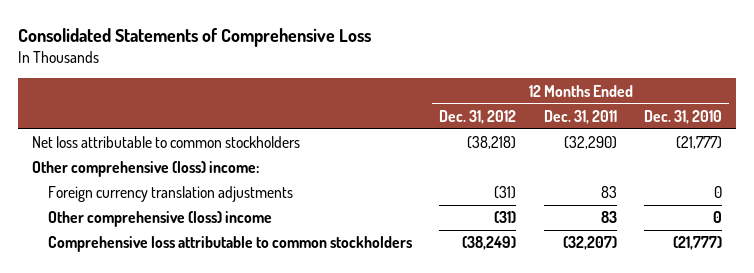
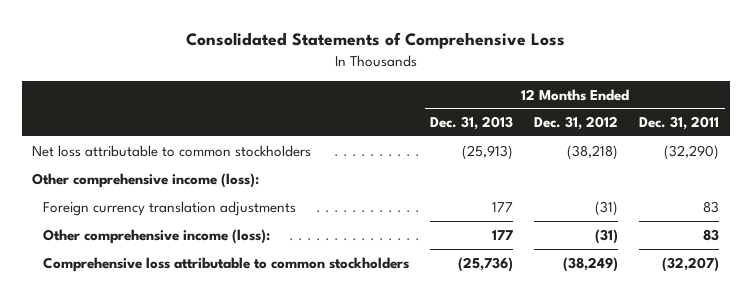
- | 12 Months Ended Dec. 31, 2012 | 12 Months Ended Dec. 31, 2011 | 12 Months Ended Dec. 31, 2010
+ | 12 Months Ended Dec. 31, 2013 | 12 Months Ended Dec. 31, 2012 | 12 Months Ended Dec. 31, 2011
- Other comprehensive (loss) income:
+ Other comprehensive income (loss):
- Other comprehensive (loss) income | (31) | 83 | 0
+ Other comprehensive income (loss): | 177 | (31) | 83

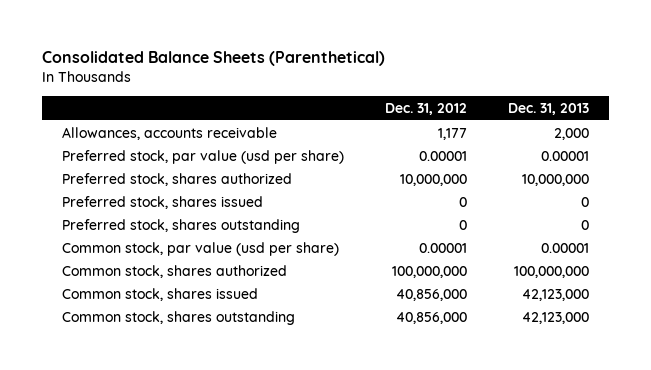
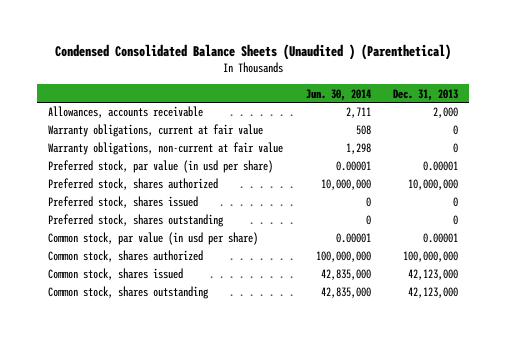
- Consolidated Balance Sheets (Parenthetical)
+ Condensed Consolidated Balance Sheets (Unaudited ) (Parenthetical)
- | Dec. 31, 2012 | Dec. 31, 2013
+ | Jun. 30, 2014 | Dec. 31, 2013
- Preferred stock, par value (usd per share) | 0.00001 | 0.00001
+ Warranty obligations, current at fair value | 508 | 0
+ Warranty obligations, non-current at fair value | 1,298 | 0
+ Preferred stock, par value (in usd per share) | 0.00001 | 0.00001
- Common stock, par value (usd per share) | 0.00001 | 0.00001
+ Common stock, par value (in usd per share) | 0.00001 | 0.00001

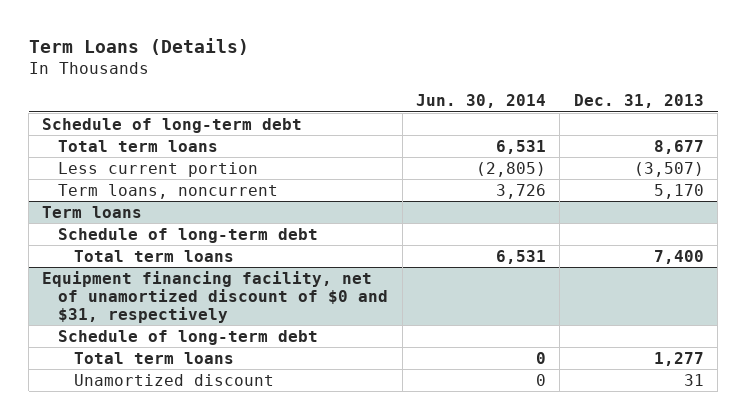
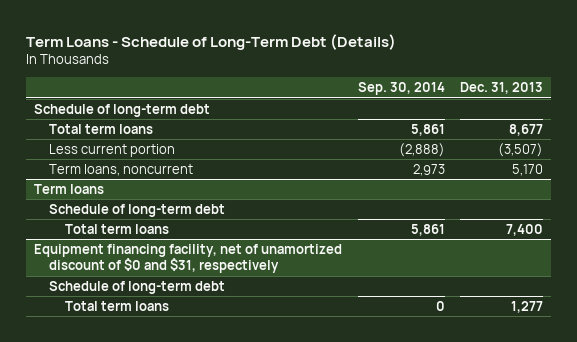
- Term Loans (Details)
+ Term Loans - Schedule of Long-Term Debt (Details)
- | Jun. 30, 2014 | Dec. 31, 2013
+ | Sep. 30, 2014 | Dec. 31, 2013
@ Equipment financing facility, net of unamortized discount of $0 and $31, respectively
- Unamortized discount | 0 | 31

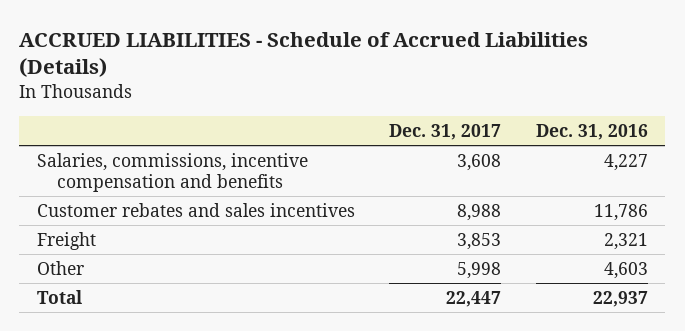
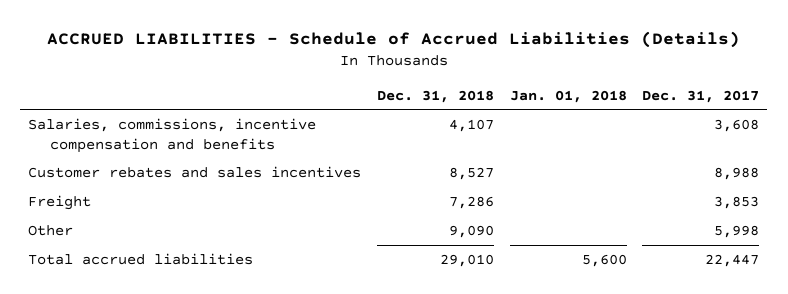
- | Dec. 31, 2017 | Dec. 31, 2016
+ | Dec. 31, 2018 | Jan. 01, 2018 | Dec. 31, 2017
- Total | 22,447 | 22,937
+ Total accrued liabilities | 29,010 | 5,600 | 22,447

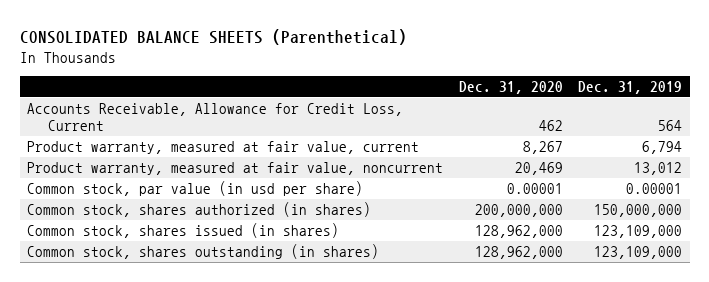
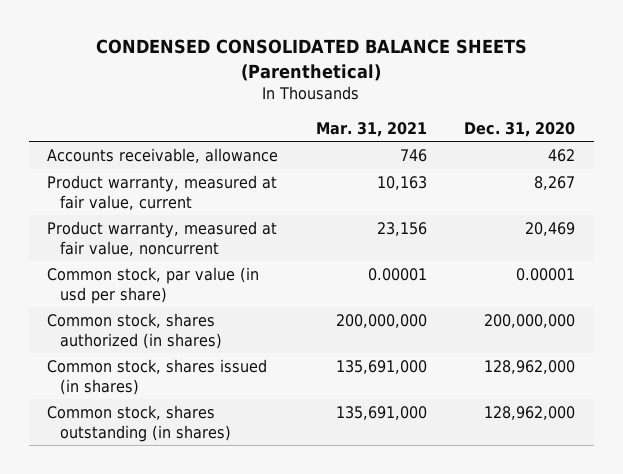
- CONSOLIDATED BALANCE SHEETS (Parenthetical)
+ CONDENSED CONSOLIDATED BALANCE SHEETS (Parenthetical)
- | Dec. 31, 2020 | Dec. 31, 2019
+ | Mar. 31, 2021 | Dec. 31, 2020
- Accounts Receivable, Allowance for Credit Loss, Current | 462 | 564
+ Accounts receivable, allowance | 746 | 462

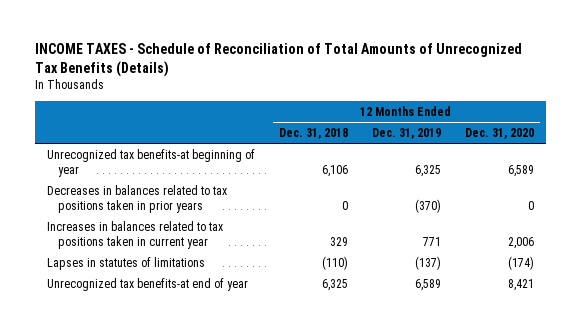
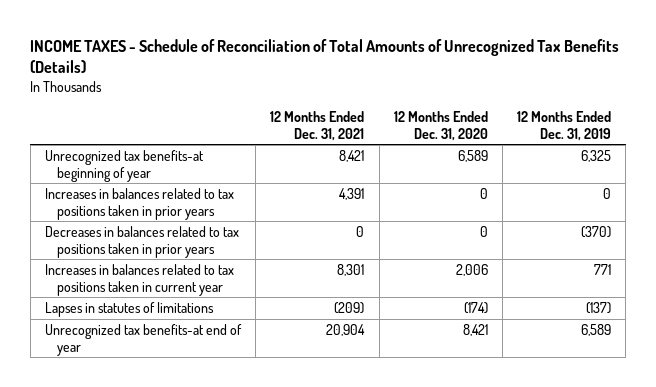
- | 12 Months Ended Dec. 31, 2018 | 12 Months Ended Dec. 31, 2019 | 12 Months Ended Dec. 31, 2020
+ | 12 Months Ended Dec. 31, 2021 | 12 Months Ended Dec. 31, 2020 | 12 Months Ended Dec. 31, 2019
+ Increases in balances related to tax positions taken in prior years | 4,391 | 0 | 0

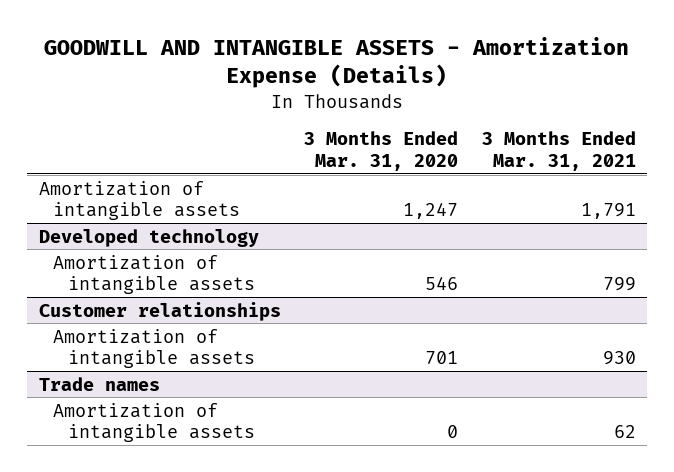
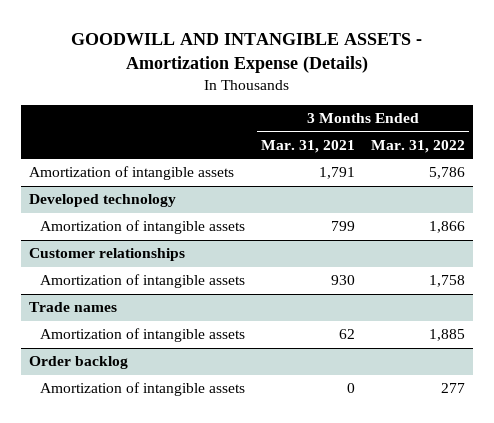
- | 3 Months Ended Mar. 31, 2020 | 3 Months Ended Mar. 31, 2021
+ | 3 Months Ended Mar. 31, 2021 | 3 Months Ended Mar. 31, 2022
+ Order backlog
+ Amortization of intangible assets | 0 | 277

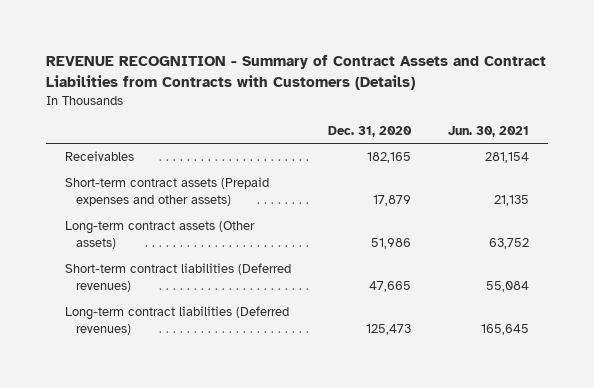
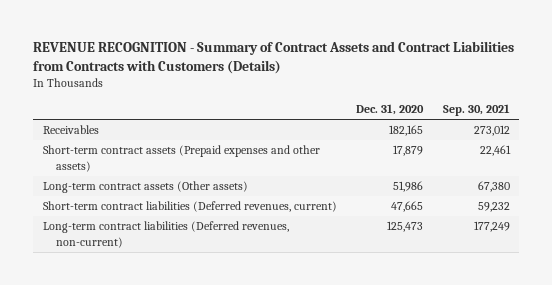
- | Dec. 31, 2020 | Jun. 30, 2021
+ | Dec. 31, 2020 | Sep. 30, 2021
- Short-term contract liabilities (Deferred revenues) | 47,665 | 55,084
- Long-term contract liabilities (Deferred revenues) | 125,473 | 165,645
+ Short-term contract liabilities (Deferred revenues, current) | 47,665 | 59,232
+ Long-term contract liabilities (Deferred revenues, non-current) | 125,473 | 177,249

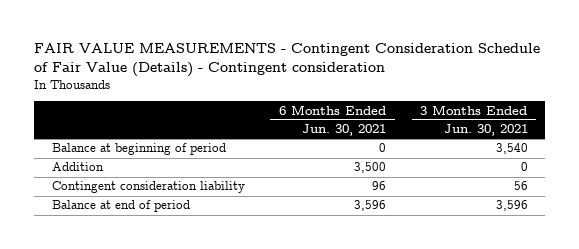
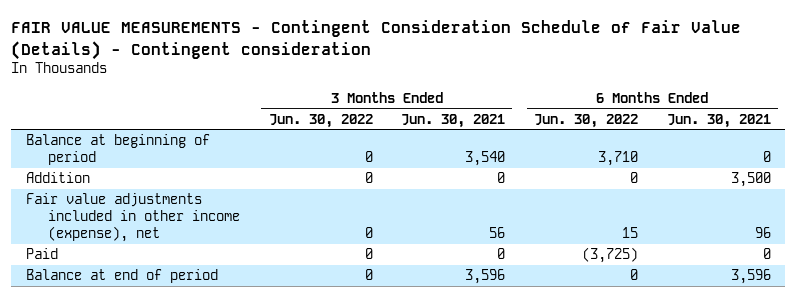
- | 6 Months Ended Jun. 30, 2021 | 3 Months Ended Jun. 30, 2021
+ | 3 Months Ended Jun. 30, 2022 | 3 Months Ended Jun. 30, 2021 | 6 Months Ended Jun. 30, 2022 | 6 Months Ended Jun. 30, 2021
- Contingent consideration liability | 96 | 56
+ Fair value adjustments included in other income (expense), net | 0 | 56 | 15 | 96
+ Paid | 0 | 0 | (3,725) | 0

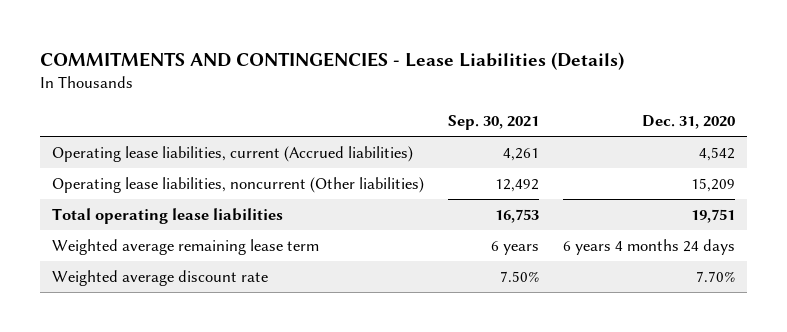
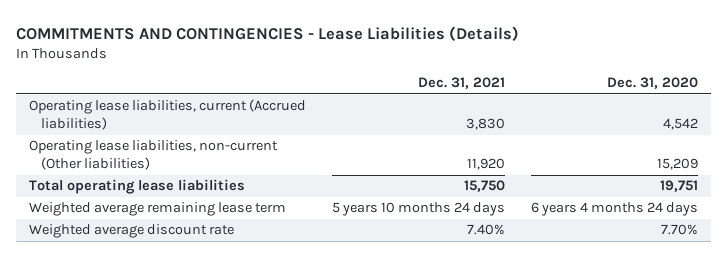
- | Sep. 30, 2021 | Dec. 31, 2020
+ | Dec. 31, 2021 | Dec. 31, 2020
- Operating lease liabilities, noncurrent (Other liabilities) | 12,492 | 15,209
+ Operating lease liabilities, non-current (Other liabilities) | 11,920 | 15,209

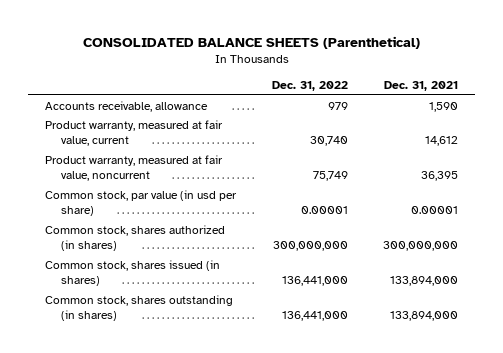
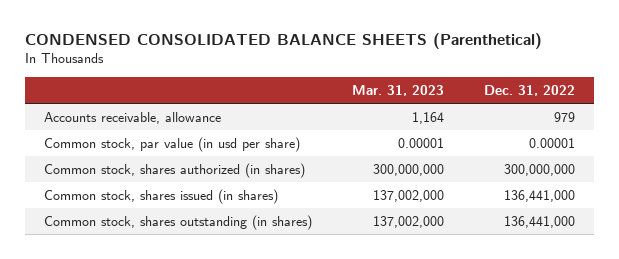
- CONSOLIDATED BALANCE SHEETS (Parenthetical)
+ CONDENSED CONSOLIDATED BALANCE SHEETS (Parenthetical)
- | Dec. 31, 2022 | Dec. 31, 2021
+ | Mar. 31, 2023 | Dec. 31, 2022
- Product warranty, measured at fair value, current | 30,740 | 14,612
- Product warranty, measured at fair value, noncurrent | 75,749 | 36,395

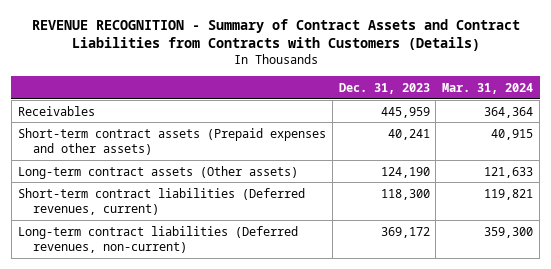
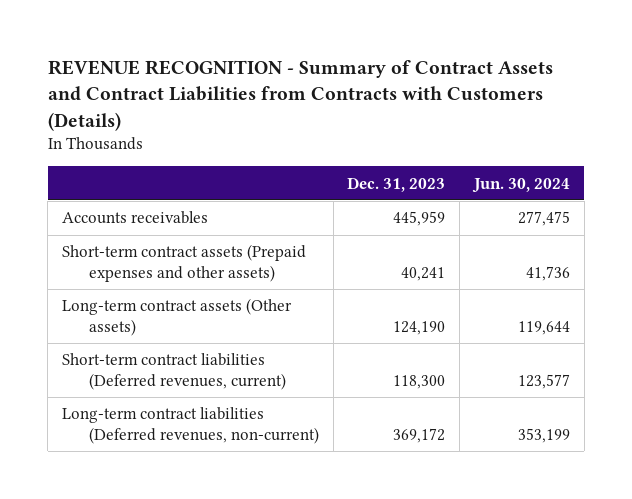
- | Dec. 31, 2023 | Mar. 31, 2024
+ | Dec. 31, 2023 | Jun. 30, 2024
- Receivables | 445,959 | 364,364
+ Accounts receivables | 445,959 | 277,475

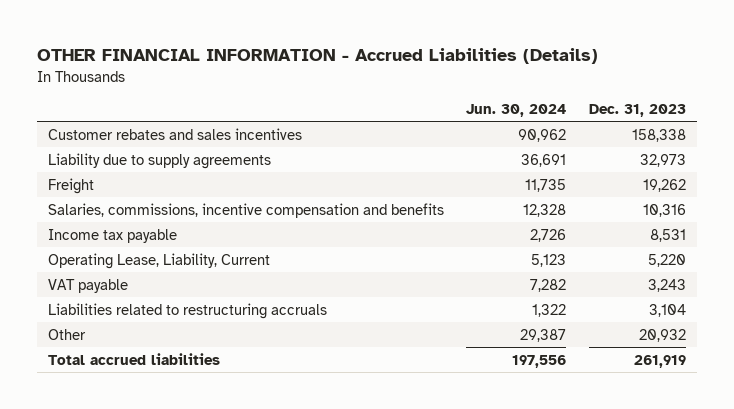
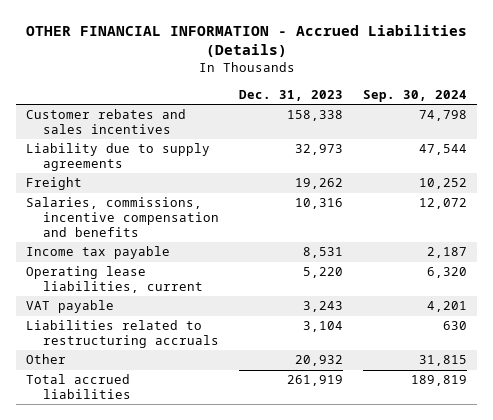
- | Jun. 30, 2024 | Dec. 31, 2023
+ | Dec. 31, 2023 | Sep. 30, 2024
- Operating Lease, Liability, Current | 5,123 | 5,220
+ Operating lease liabilities, current | 5,220 | 6,320

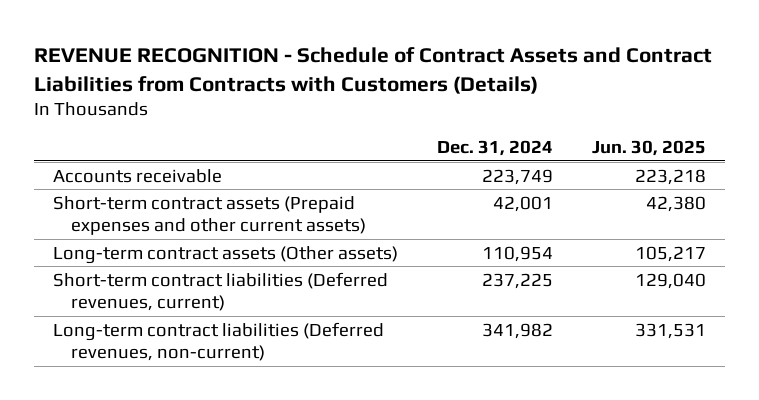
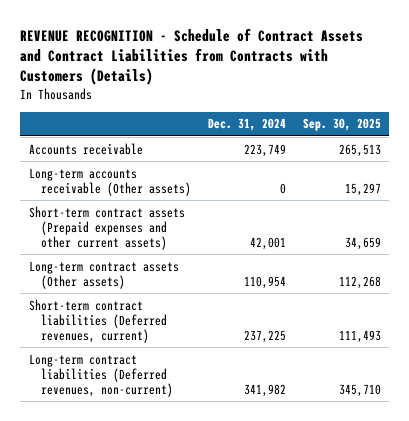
- | Dec. 31, 2024 | Jun. 30, 2025
+ | Dec. 31, 2024 | Sep. 30, 2025
+ Long-term accounts receivable (Other assets) | 0 | 15,297

